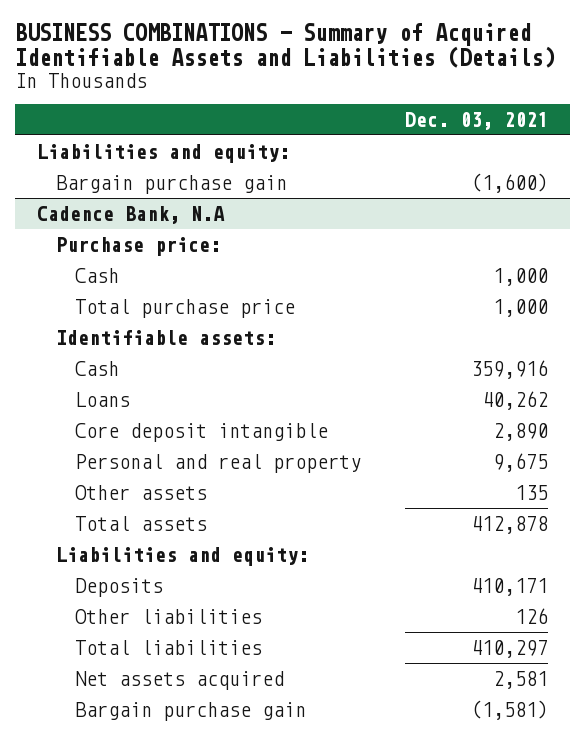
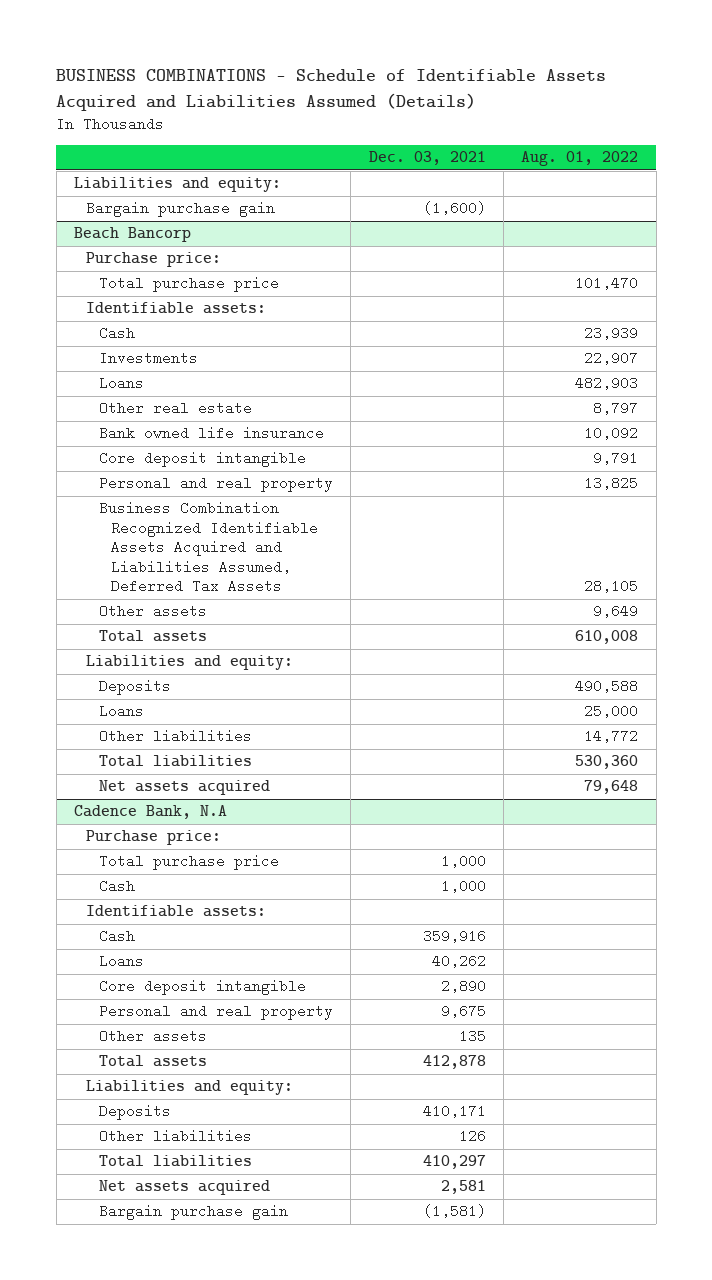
- BUSINESS COMBINATIONS - Summary of Acquired Identifiable Assets and Liabilities (Details)
+ BUSINESS COMBINATIONS - Schedule of Identifiable Assets Acquired and Liabilities Assumed (Details)
- | Dec. 03, 2021
+ | Dec. 03, 2021 | Aug. 01, 2022
+ Beach Bancorp
+ Purchase price:
+ Total purchase price | | 101,470
+ Identifiable assets:
+ Cash | | 23,939
+ Investments | | 22,907
+ Loans | | 482,903
+ Other real estate | | 8,797
+ Bank owned life insurance | | 10,092
+ Core deposit intangible | | 9,791
+ Personal and real property | | 13,825
+ Business Combination Recognized Identifiable Assets Acquired and Liabilities Assumed, Deferred Tax Assets | | 28,105
+ Other assets | | 9,649
+ Total assets | | 610,008
+ Liabilities and equity:
+ Deposits | | 490,588
+ Loans | | 25,000
+ Other liabilities | | 14,772
+ Total liabilities | | 530,360
+ Net assets acquired | | 79,648
@ Cadence Bank, N.A
moved down: Cash | 1,000 |

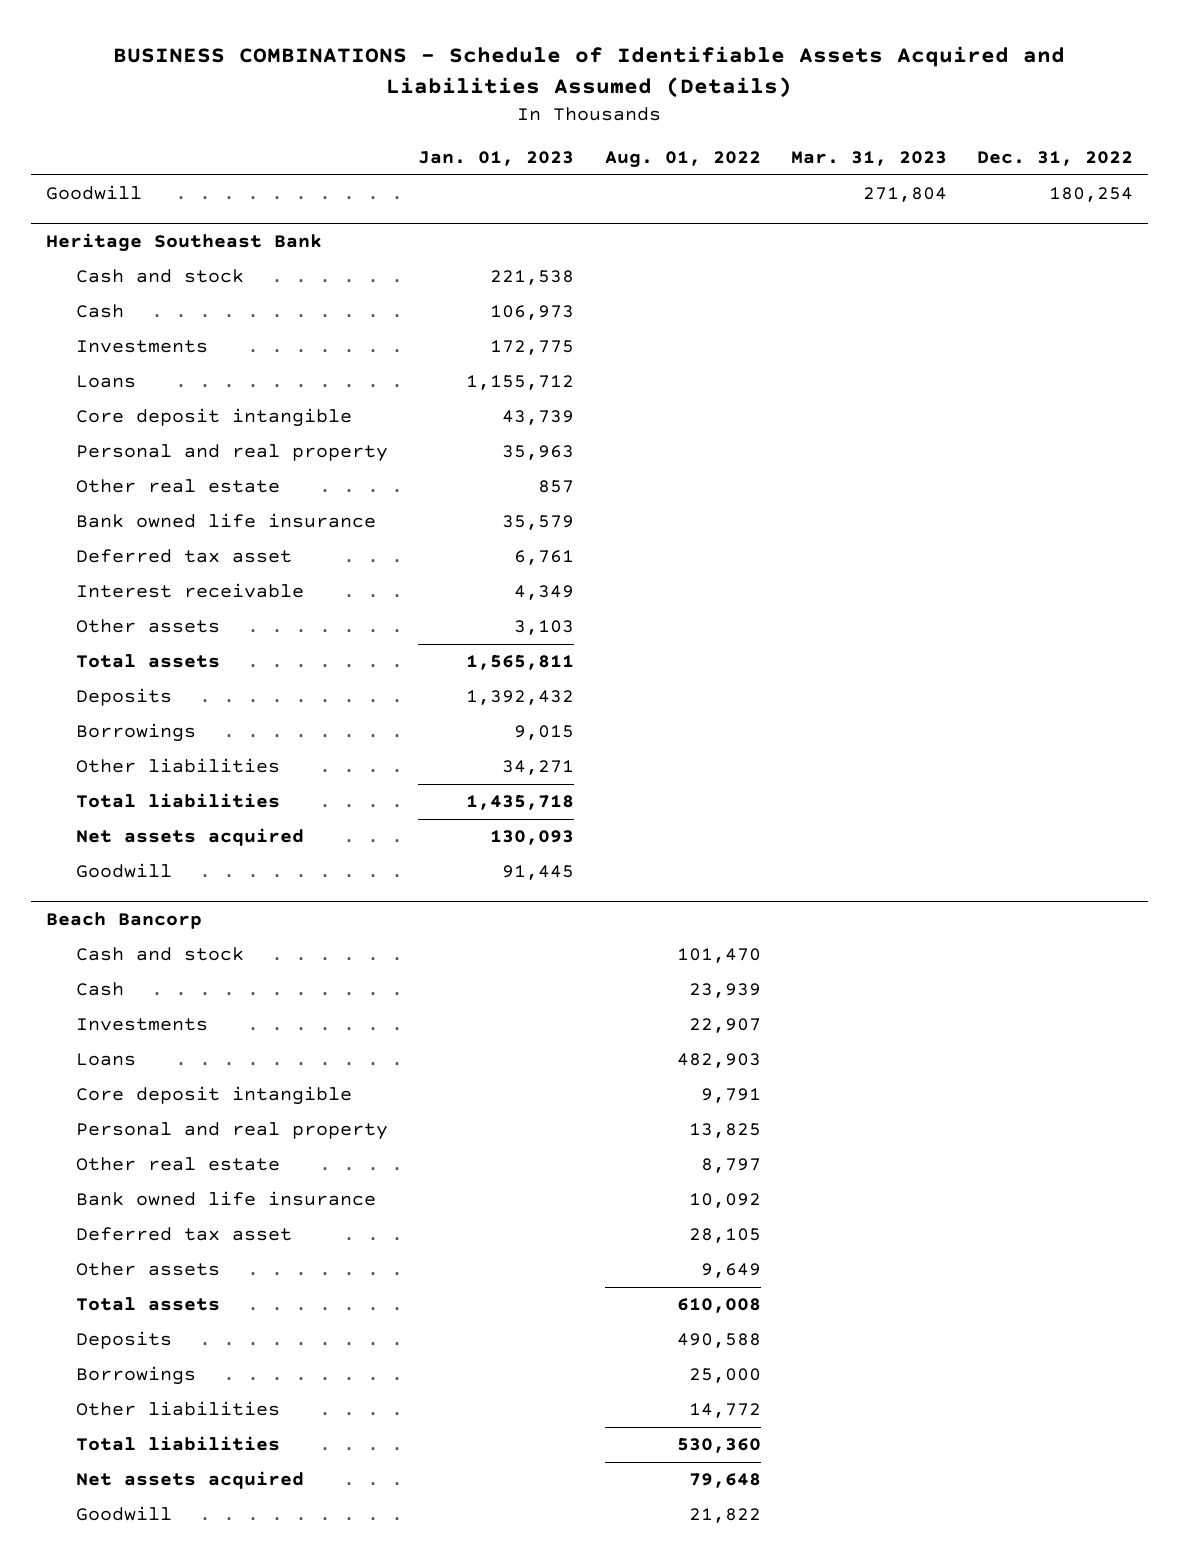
- | Dec. 03, 2021 | Aug. 01, 2022
+ | Jan. 01, 2023 | Aug. 01, 2022 | Mar. 31, 2023 | Dec. 31, 2022
- Liabilities and equity:
- Bargain purchase gain | (1,600) |
+ Goodwill | | | 271,804 | 180,254
+ Heritage Southeast Bank
+ Cash and stock | 221,538 | | |
+ Cash | 106,973 | | |
+ Investments | 172,775 | | |
+ Loans | 1,155,712 | | |
+ Core deposit intangible | 43,739 | | |
+ Personal and real property | 35,963 | | |
+ Other real estate | 857 | | |
+ Bank owned life insurance | 35,579 | | |
+ Deferred tax asset | 6,761 | | |
+ Interest receivable | 4,349 | | |
+ Other assets | 3,103 | | |
+ Total assets | 1,565,811 | | |
+ Deposits | 1,392,432 | | |
+ Borrowings | 9,015 | | |
+ Other liabilities | 34,271 | | |
+ Total liabilities | 1,435,718 | | |
+ Net assets acquired | 130,093 | | |
+ Goodwill | 91,445 | | |
@ Beach Bancorp
- Purchase price:
- Total purchase price | | 101,470
- Identifiable assets:
+ Cash and stock | | 101,470 | |
- Business Combination Recognized Identifiable Assets Acquired and Liabilities Assumed, Deferred Tax Assets | | 28,105
moved down: Other real estate | | 8,797 | |
moved down: Bank owned life insurance | | 10,092 | |
+ Deferred tax asset | | 28,105 | |
- Liabilities and equity:
- Loans | | 25,000
+ Borrowings | | 25,000 | |
- Cadence Bank, N.A
- Purchase price:
- Total purchase price | 1,000 |
- Cash | 1,000 |
- Identifiable assets:
- Cash | 359,916 |
- Loans | 40,262 |
- Core deposit intangible | 2,890 |
- Personal and real property | 9,675 |
- Other assets | 135 |
- Total assets | 412,878 |
- Liabilities and equity:
- Deposits | 410,171 |
- Other liabilities | 126 |
- Total liabilities | 410,297 |
- Net assets acquired | 2,581 |
- Bargain purchase gain | (1,581) |
@ Beach Bancorp
+ Goodwill | | 21,822 | |

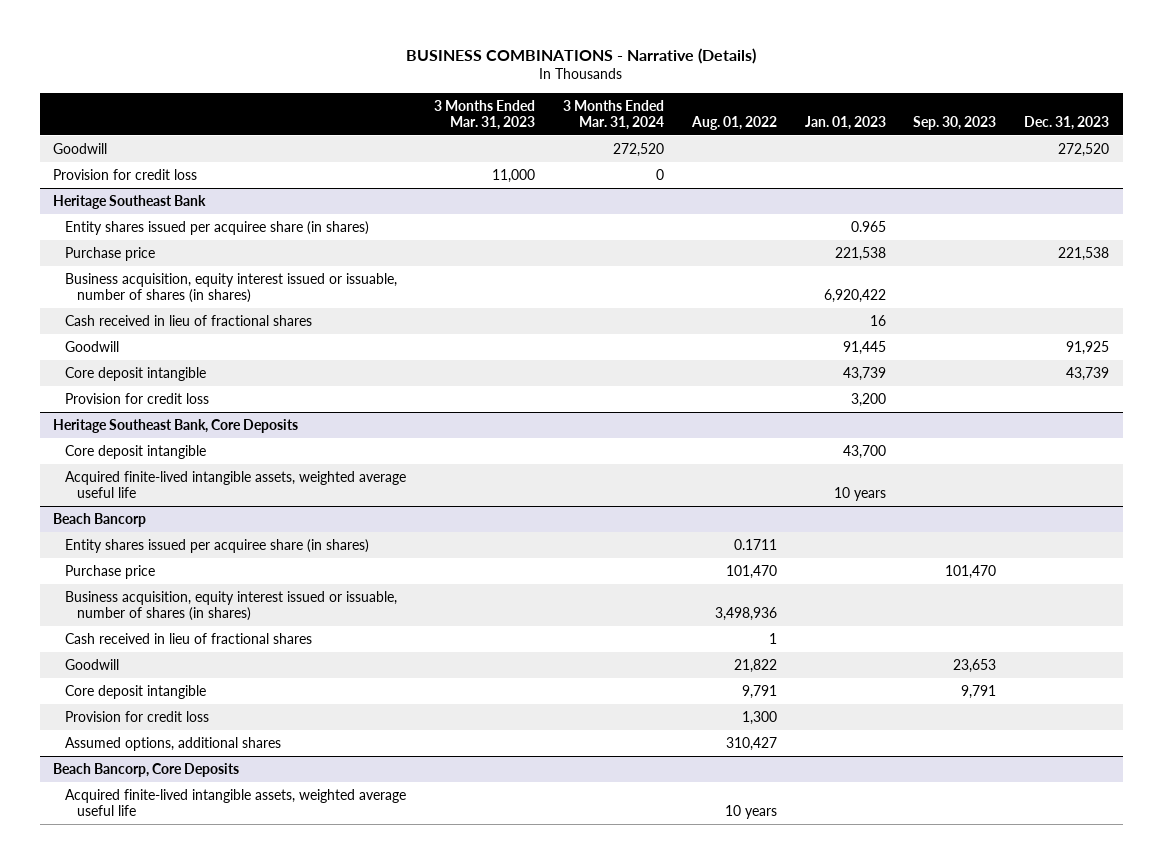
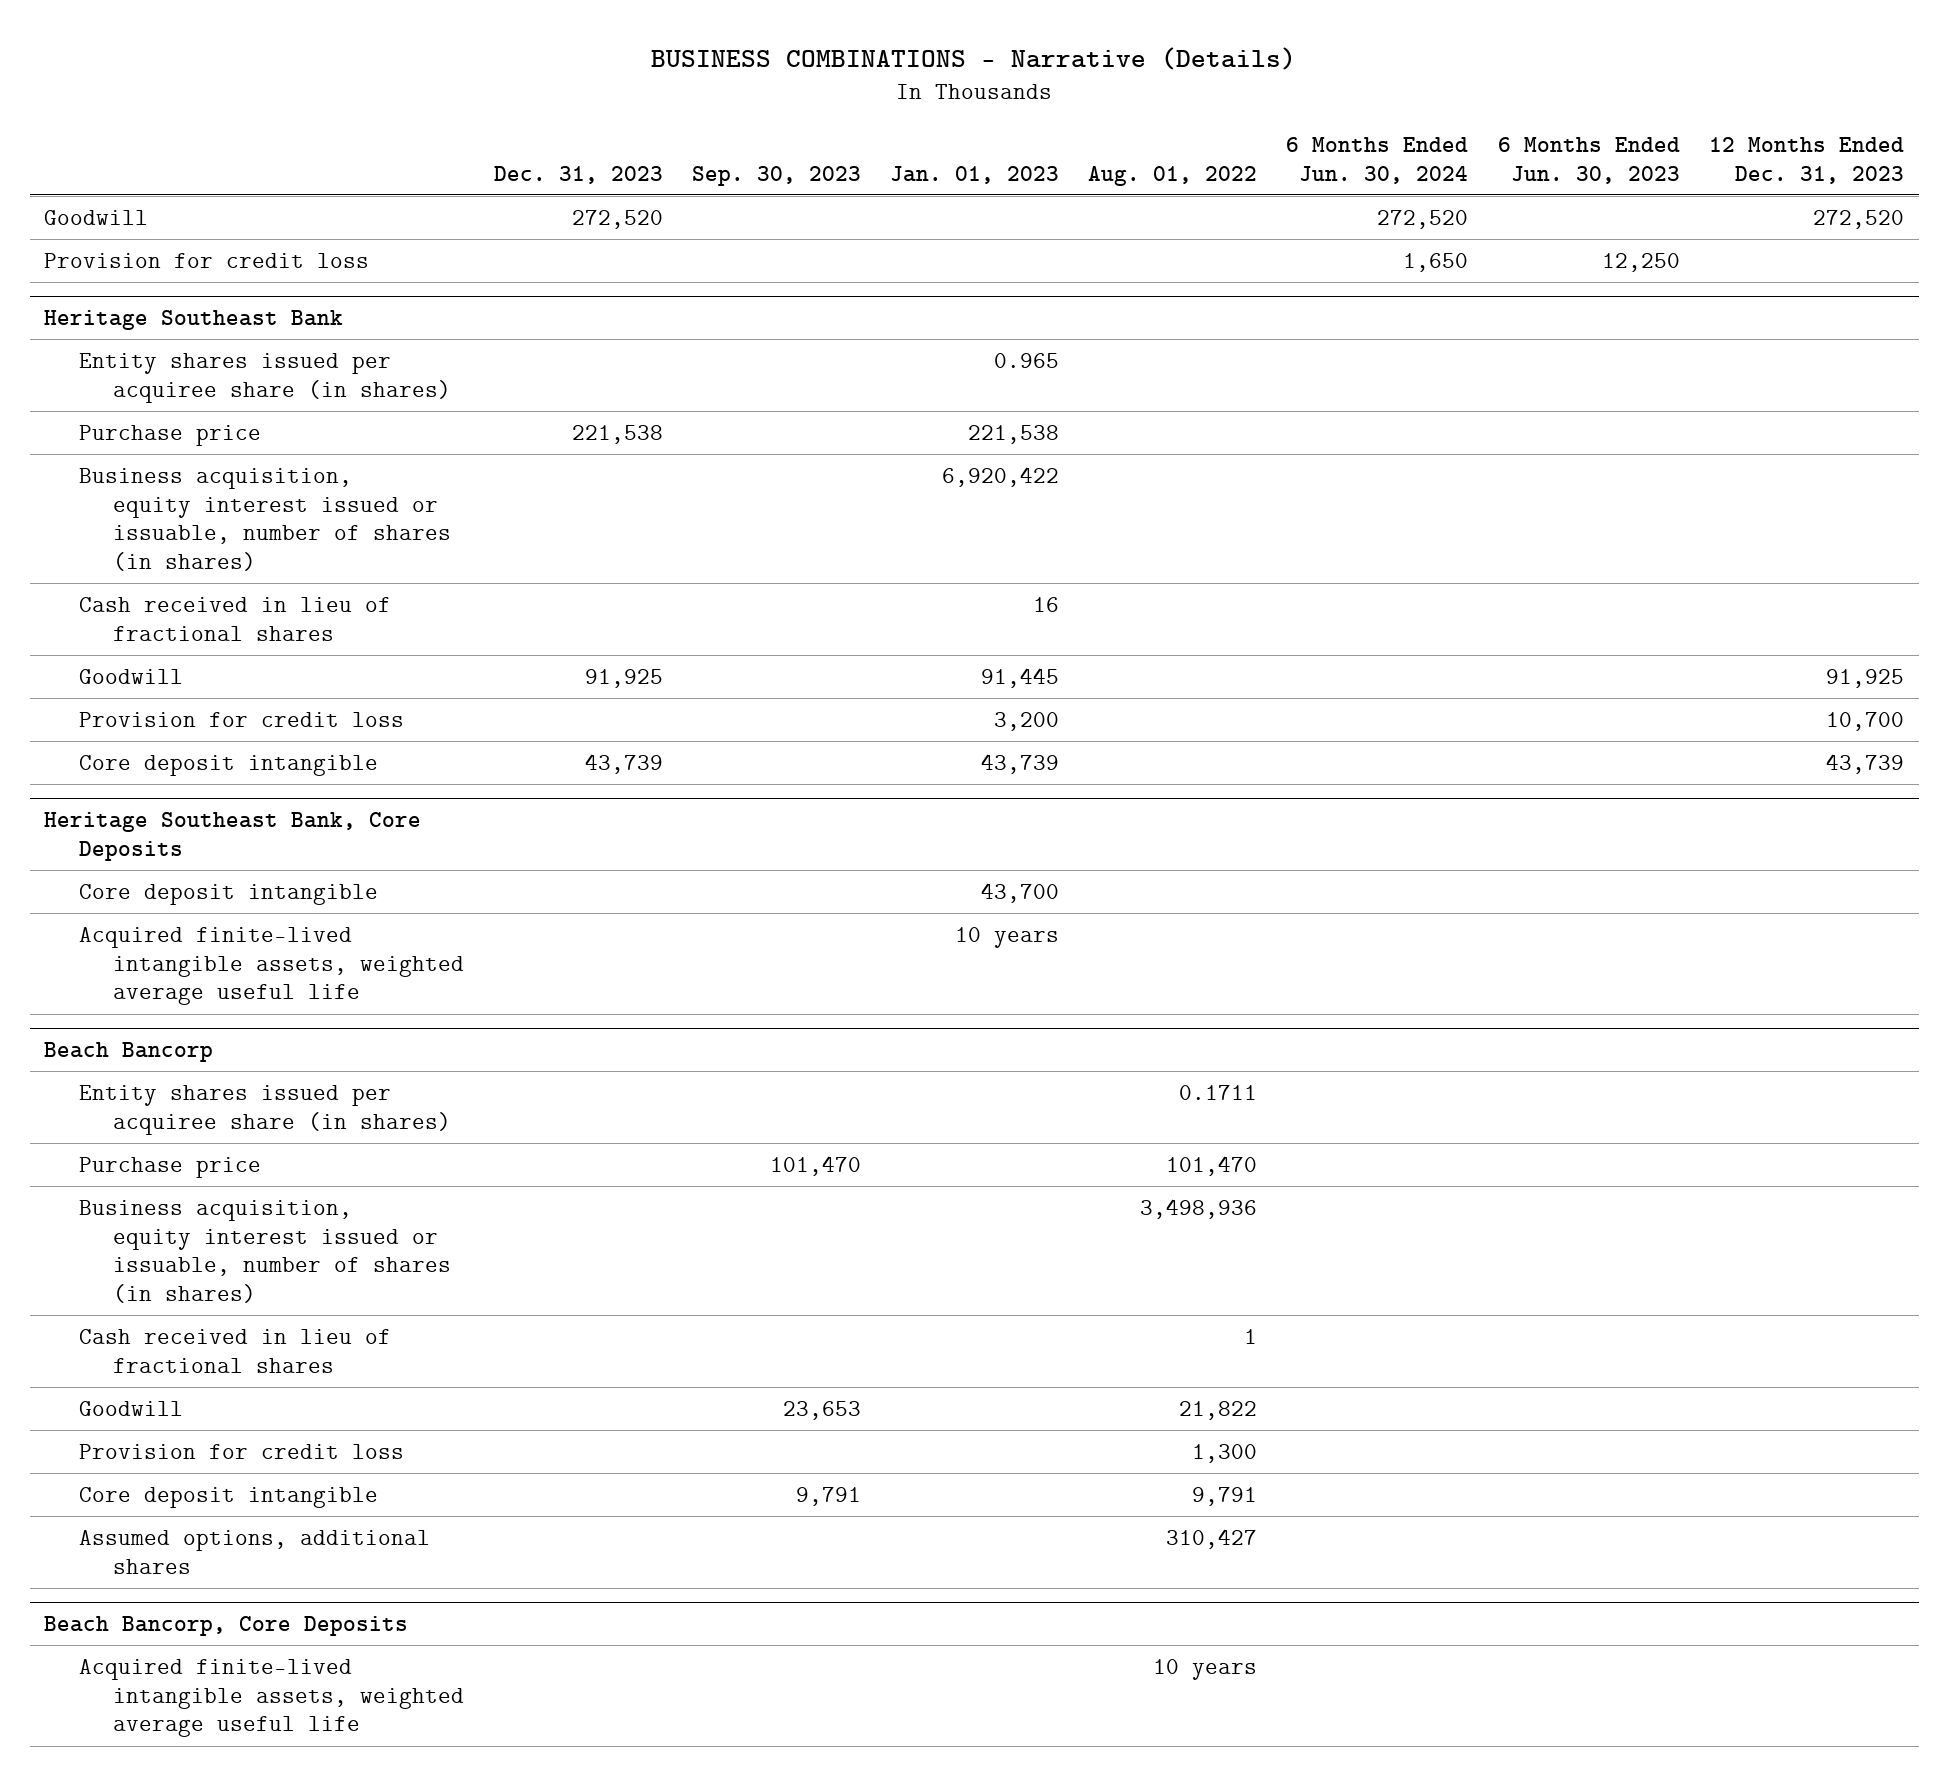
- | 3 Months Ended Mar. 31, 2023 | 3 Months Ended Mar. 31, 2024 | Aug. 01, 2022 | Jan. 01, 2023 | Sep. 30, 2023 | Dec. 31, 2023
+ | Dec. 31, 2023 | Sep. 30, 2023 | Jan. 01, 2023 | Aug. 01, 2022 | 6 Months Ended Jun. 30, 2024 | 6 Months Ended Jun. 30, 2023 | 12 Months Ended Dec. 31, 2023
@ Heritage Southeast Bank
moved down: Core deposit intangible | 43,739 | | 43,739 | | | | 43,739
@ Beach Bancorp
moved down: Core deposit intangible | | 9,791 | | 9,791 | | |

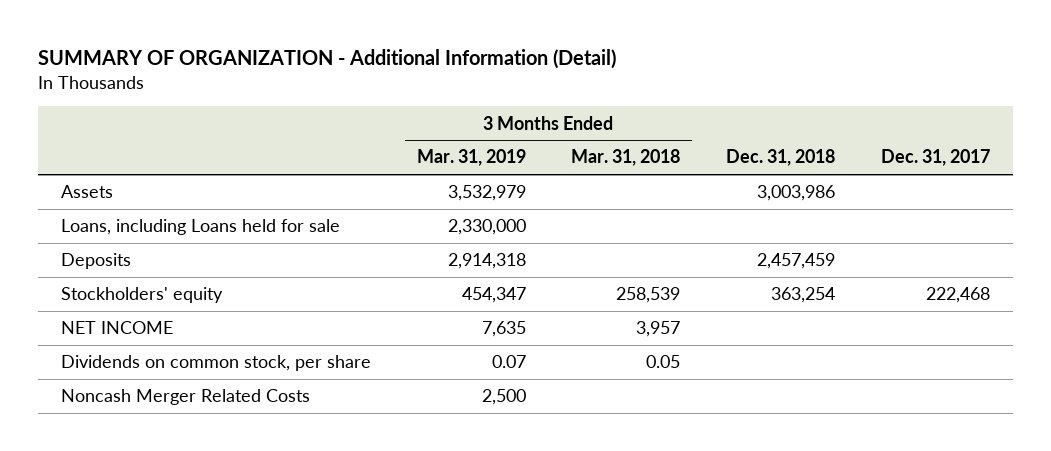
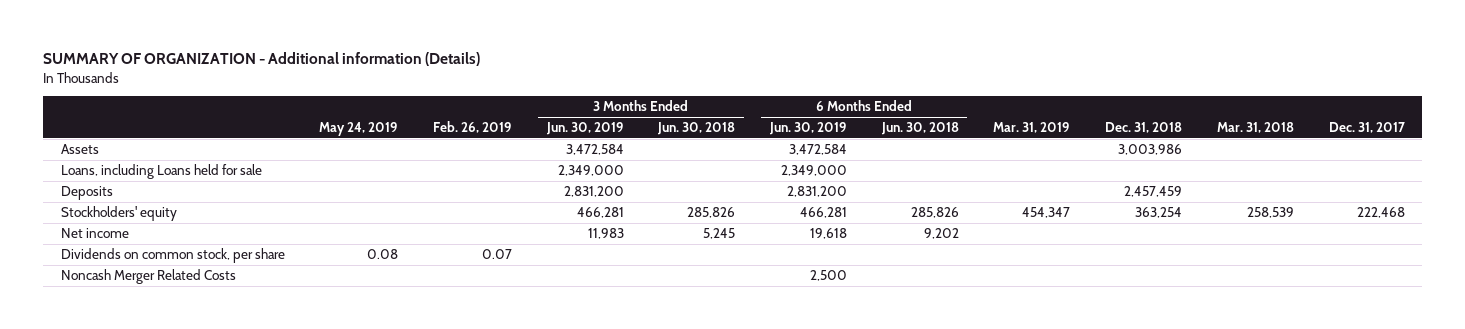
- SUMMARY OF ORGANIZATION - Additional Information (Detail)
+ SUMMARY OF ORGANIZATION - Additional information (Details)
- | 3 Months Ended Mar. 31, 2019 | 3 Months Ended Mar. 31, 2018 | Dec. 31, 2018 | Dec. 31, 2017
+ | May 24, 2019 | Feb. 26, 2019 | 3 Months Ended Jun. 30, 2019 | 3 Months Ended Jun. 30, 2018 | 6 Months Ended Jun. 30, 2019 | 6 Months Ended Jun. 30, 2018 | Mar. 31, 2019 | Dec. 31, 2018 | Mar. 31, 2018 | Dec. 31, 2017
- NET INCOME | 7,635 | 3,957 | |
+ Net income | | | 11,983 | 5,245 | 19,618 | 9,202 | | | |

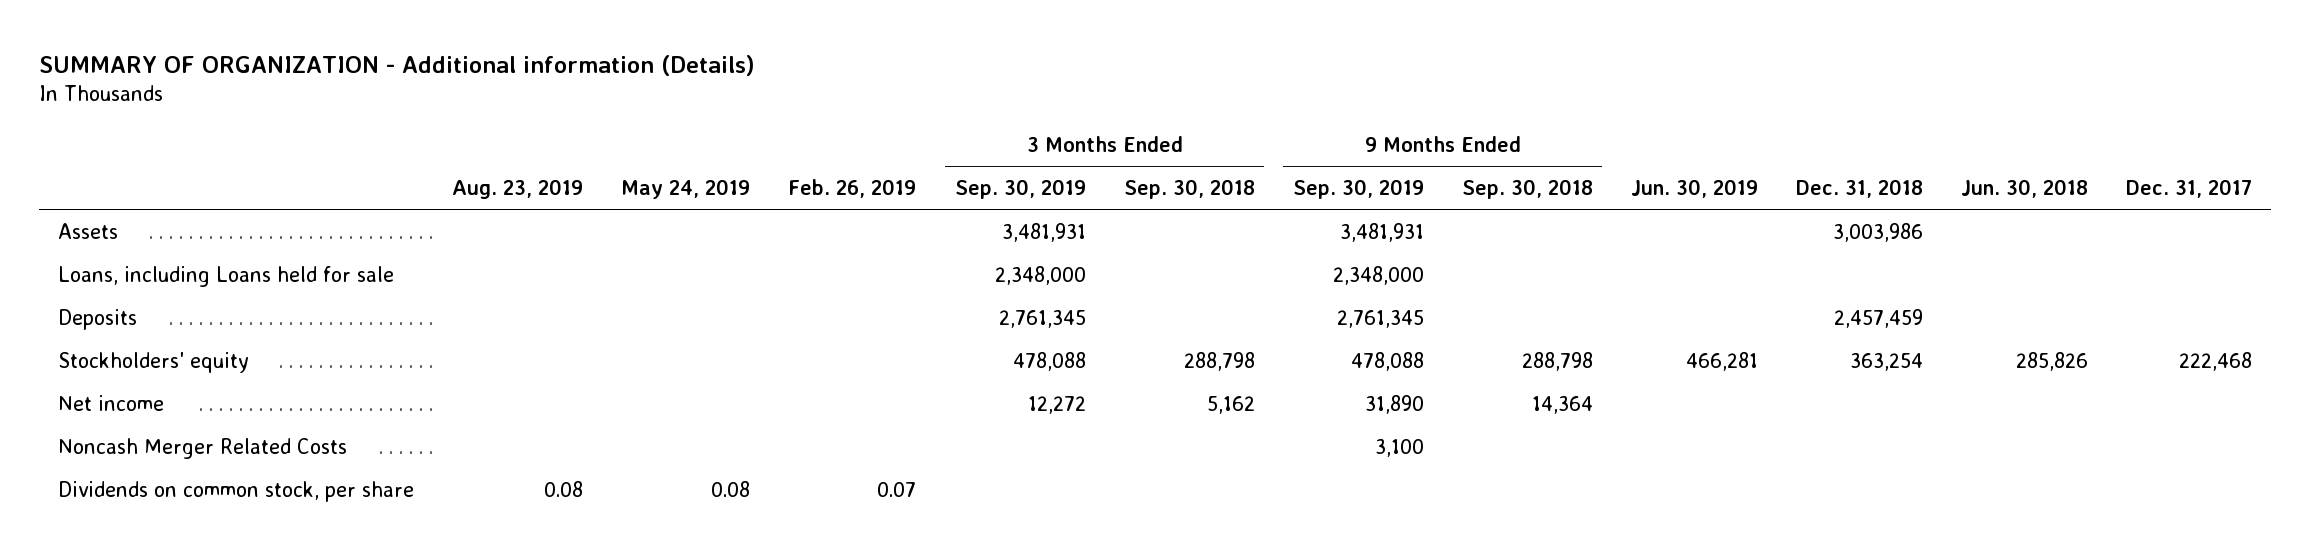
- | May 24, 2019 | Feb. 26, 2019 | 3 Months Ended Jun. 30, 2019 | 3 Months Ended Jun. 30, 2018 | 6 Months Ended Jun. 30, 2019 | 6 Months Ended Jun. 30, 2018 | Mar. 31, 2019 | Dec. 31, 2018 | Mar. 31, 2018 | Dec. 31, 2017
+ | Aug. 23, 2019 | May 24, 2019 | Feb. 26, 2019 | 3 Months Ended Sep. 30, 2019 | 3 Months Ended Sep. 30, 2018 | 9 Months Ended Sep. 30, 2019 | 9 Months Ended Sep. 30, 2018 | Jun. 30, 2019 | Dec. 31, 2018 | Jun. 30, 2018 | Dec. 31, 2017
moved down: Dividends on common stock, per share | 0.08 | 0.08 | 0.07 | | | | | | | |

